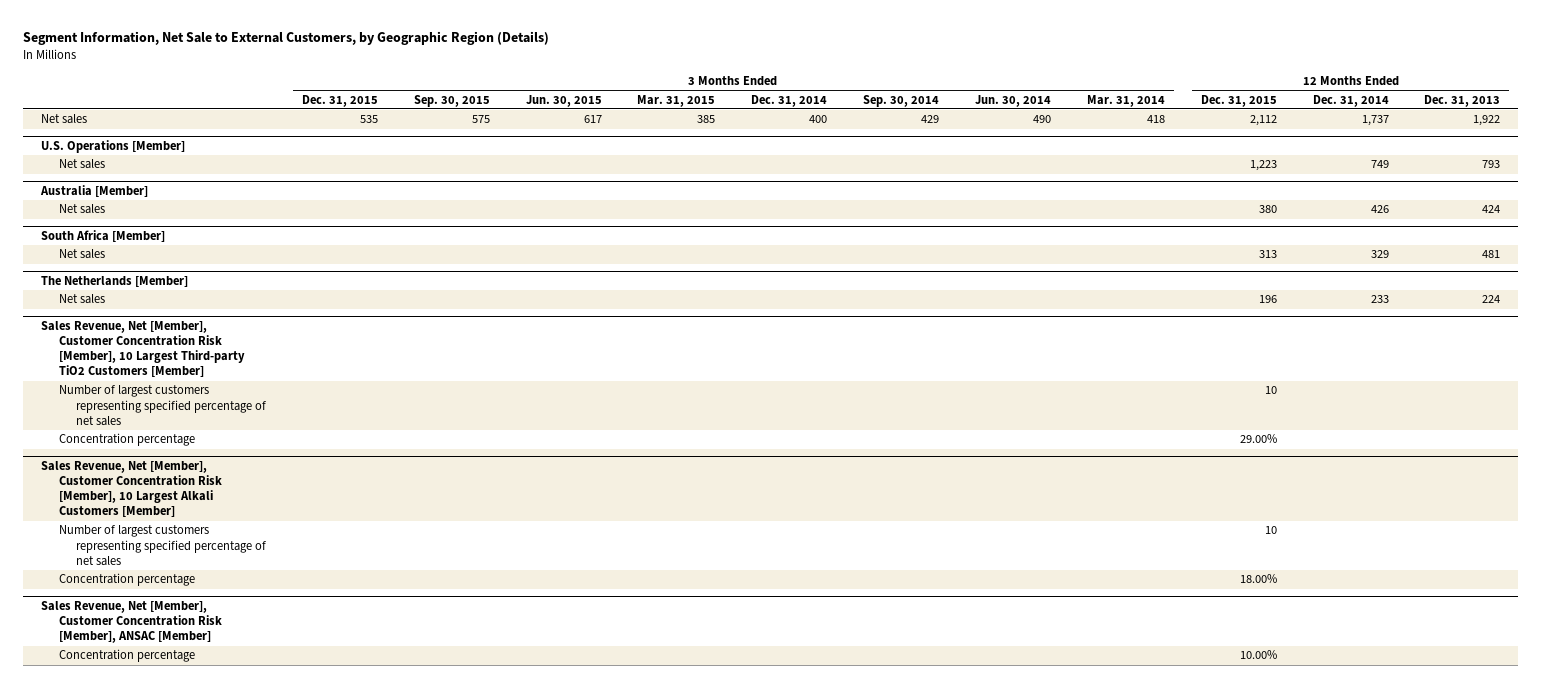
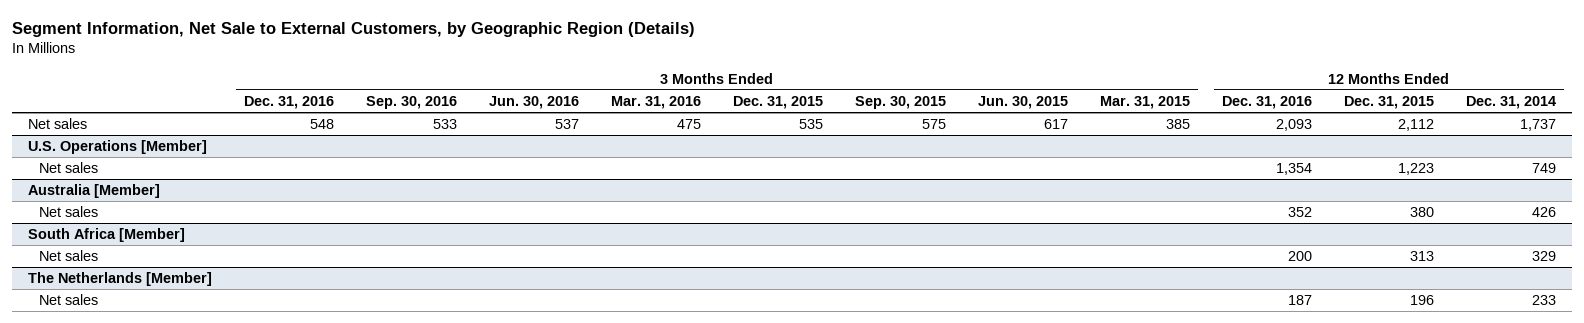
- | 3 Months Ended Dec. 31, 2015 | 3 Months Ended Sep. 30, 2015 | 3 Months Ended Jun. 30, 2015 | 3 Months Ended Mar. 31, 2015 | 3 Months Ended Dec. 31, 2014 | 3 Months Ended Sep. 30, 2014 | 3 Months Ended Jun. 30, 2014 | 3 Months Ended Mar. 31, 2014 | 12 Months Ended Dec. 31, 2015 | 12 Months Ended Dec. 31, 2014 | 12 Months Ended Dec. 31, 2013
+ | 3 Months Ended Dec. 31, 2016 | 3 Months Ended Sep. 30, 2016 | 3 Months Ended Jun. 30, 2016 | 3 Months Ended Mar. 31, 2016 | 3 Months Ended Dec. 31, 2015 | 3 Months Ended Sep. 30, 2015 | 3 Months Ended Jun. 30, 2015 | 3 Months Ended Mar. 31, 2015 | 12 Months Ended Dec. 31, 2016 | 12 Months Ended Dec. 31, 2015 | 12 Months Ended Dec. 31, 2014
- Sales Revenue, Net [Member], Customer Concentration Risk [Member], 10 Largest Third-party TiO2 Customers [Member]
- Number of largest customers representing specified percentage of net sales | | | | | | | | | 10 | |
- Concentration percentage | | | | | | | | | 29.00% | |
- Sales Revenue, Net [Member], Customer Concentration Risk [Member], 10 Largest Alkali Customers [Member]
- Number of largest customers representing specified percentage of net sales | | | | | | | | | 10 | |
- Concentration percentage | | | | | | | | | 18.00% | |
- Sales Revenue, Net [Member], Customer Concentration Risk [Member], ANSAC [Member]
- Concentration percentage | | | | | | | | | 10.00% | |

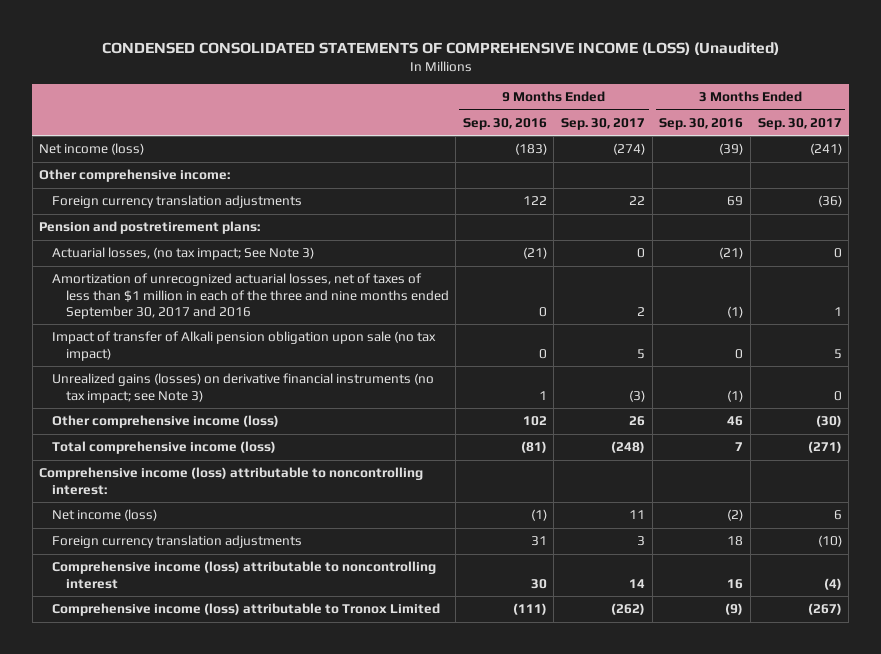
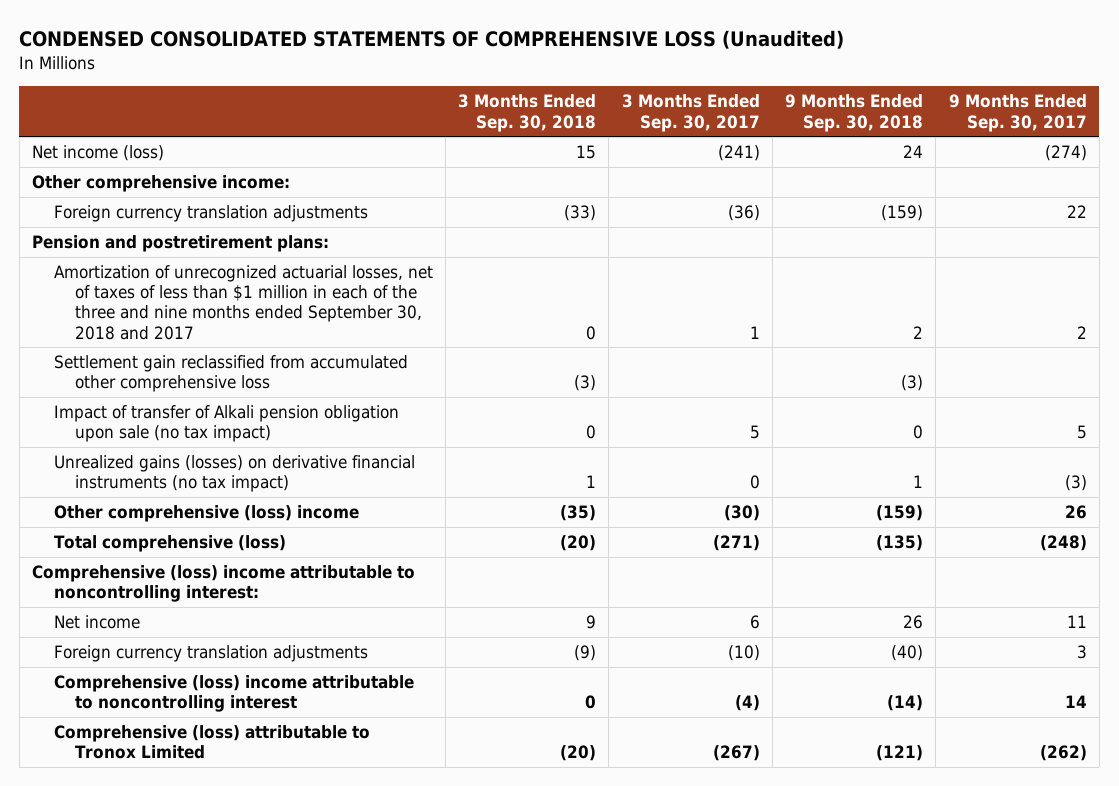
- CONDENSED CONSOLIDATED STATEMENTS OF COMPREHENSIVE INCOME (LOSS) (Unaudited)
+ CONDENSED CONSOLIDATED STATEMENTS OF COMPREHENSIVE LOSS (Unaudited)
- | 9 Months Ended Sep. 30, 2016 | 9 Months Ended Sep. 30, 2017 | 3 Months Ended Sep. 30, 2016 | 3 Months Ended Sep. 30, 2017
+ | 3 Months Ended Sep. 30, 2018 | 3 Months Ended Sep. 30, 2017 | 9 Months Ended Sep. 30, 2018 | 9 Months Ended Sep. 30, 2017
- Actuarial losses, (no tax impact; See Note 3) | (21) | 0 | (21) | 0
- Amortization of unrecognized actuarial losses, net of taxes of less than $1 million in each of the three and nine months ended September 30, 2017 and 2016 | 0 | 2 | (1) | 1
+ Amortization of unrecognized actuarial losses, net of taxes of less than $1 million in each of the three and nine months ended September 30, 2018 and 2017 | 0 | 1 | 2 | 2
+ Settlement gain reclassified from accumulated other comprehensive loss | (3) | | (3) |
- Unrealized gains (losses) on derivative financial instruments (no tax impact; see Note 3) | 1 | (3) | (1) | 0
- Other comprehensive income (loss) | 102 | 26 | 46 | (30)
- Total comprehensive income (loss) | (81) | (248) | 7 | (271)
- Comprehensive income (loss) attributable to noncontrolling interest:
- Net income (loss) | (1) | 11 | (2) | 6
+ Unrealized gains (losses) on derivative financial instruments (no tax impact) | 1 | 0 | 1 | (3)
+ Other comprehensive (loss) income | (35) | (30) | (159) | 26
+ Total comprehensive (loss) | (20) | (271) | (135) | (248)
+ Comprehensive (loss) income attributable to noncontrolling interest:
+ Net income | 9 | 6 | 26 | 11
- Comprehensive income (loss) attributable to noncontrolling interest | 30 | 14 | 16 | (4)
- Comprehensive income (loss) attributable to Tronox Limited | (111) | (262) | (9) | (267)
+ Comprehensive (loss) income attributable to noncontrolling interest | 0 | (4) | (14) | 14
+ Comprehensive (loss) attributable to Tronox Limited | (20) | (267) | (121) | (262)

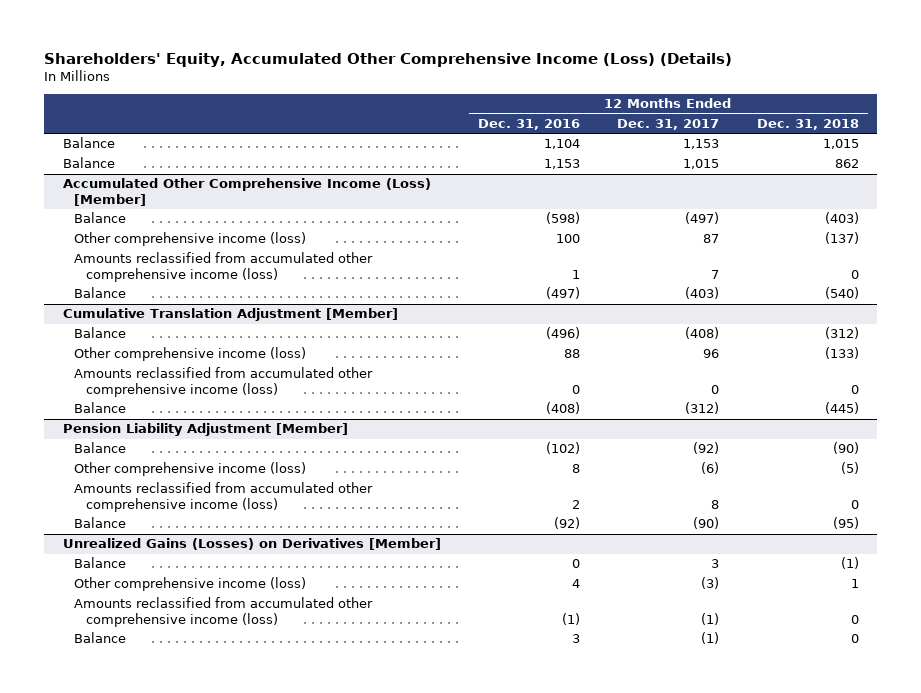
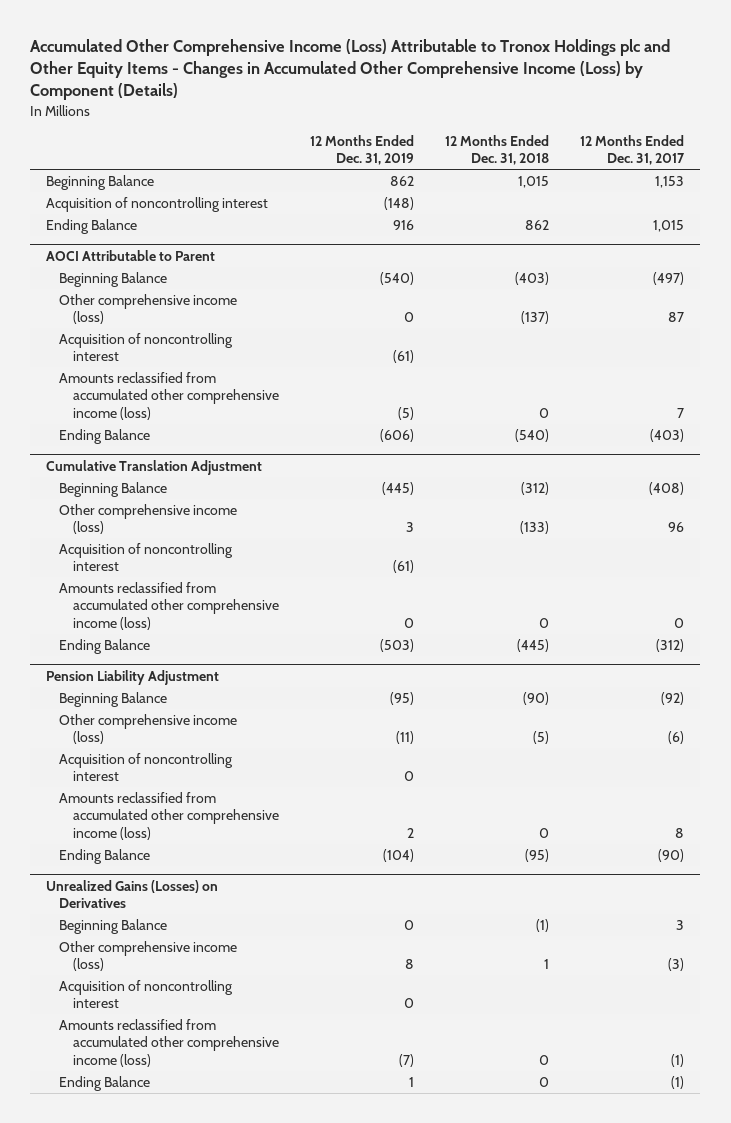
- Shareholders' Equity, Accumulated Other Comprehensive Income (Loss) (Details)
+ Accumulated Other Comprehensive Income (Loss) Attributable to Tronox Holdings plc and Other Equity Items - Changes in Accumulated Other Comprehensive Income (Loss) by Component (Details)
- | 12 Months Ended Dec. 31, 2016 | 12 Months Ended Dec. 31, 2017 | 12 Months Ended Dec. 31, 2018
+ | 12 Months Ended Dec. 31, 2019 | 12 Months Ended Dec. 31, 2018 | 12 Months Ended Dec. 31, 2017
- Balance | 1,104 | 1,153 | 1,015
- Balance | 1,153 | 1,015 | 862
- Accumulated Other Comprehensive Income (Loss) [Member]
- Balance | (598) | (497) | (403)
+ Beginning Balance | 862 | 1,015 | 1,153
+ Acquisition of noncontrolling interest | (148) | |
+ Ending Balance | 916 | 862 | 1,015
+ AOCI Attributable to Parent
+ Beginning Balance | (540) | (403) | (497)
+ Acquisition of noncontrolling interest | (61) | |
- Balance | (497) | (403) | (540)
- Cumulative Translation Adjustment [Member]
- Balance | (496) | (408) | (312)
+ Ending Balance | (606) | (540) | (403)
+ Cumulative Translation Adjustment
+ Beginning Balance | (445) | (312) | (408)
+ Acquisition of noncontrolling interest | (61) | |
- Balance | (408) | (312) | (445)
- Pension Liability Adjustment [Member]
- Balance | (102) | (92) | (90)
+ Ending Balance | (503) | (445) | (312)
+ Pension Liability Adjustment
+ Beginning Balance | (95) | (90) | (92)
+ Acquisition of noncontrolling interest | 0 | |
- Balance | (92) | (90) | (95)
- Unrealized Gains (Losses) on Derivatives [Member]
- Balance | 0 | 3 | (1)
+ Ending Balance | (104) | (95) | (90)
+ Unrealized Gains (Losses) on Derivatives
+ Beginning Balance | 0 | (1) | 3
+ Acquisition of noncontrolling interest | 0 | |
- Balance | 3 | (1) | 0
+ Ending Balance | 1 | 0 | (1)

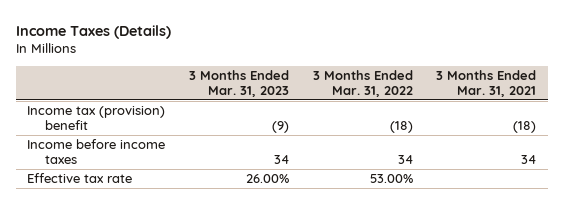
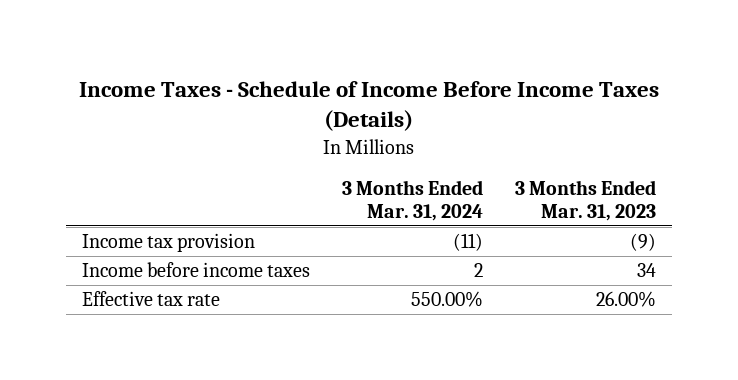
- Income Taxes (Details)
+ Income Taxes - Schedule of Income Before Income Taxes (Details)
- | 3 Months Ended Mar. 31, 2023 | 3 Months Ended Mar. 31, 2022 | 3 Months Ended Mar. 31, 2021
+ | 3 Months Ended Mar. 31, 2024 | 3 Months Ended Mar. 31, 2023
- Income tax (provision) benefit | (9) | (18) | (18)
+ Income tax provision | (11) | (9)

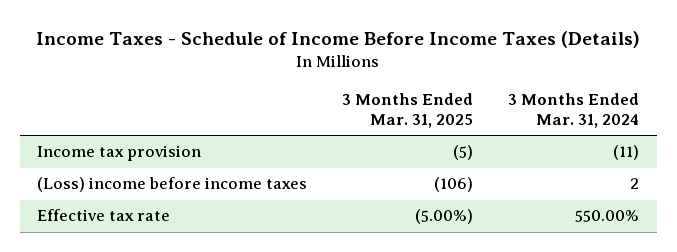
- | 3 Months Ended Mar. 31, 2024 | 3 Months Ended Mar. 31, 2023
+ | 3 Months Ended Mar. 31, 2025 | 3 Months Ended Mar. 31, 2024
- Income before income taxes | 2 | 34
+ (Loss) income before income taxes | (106) | 2

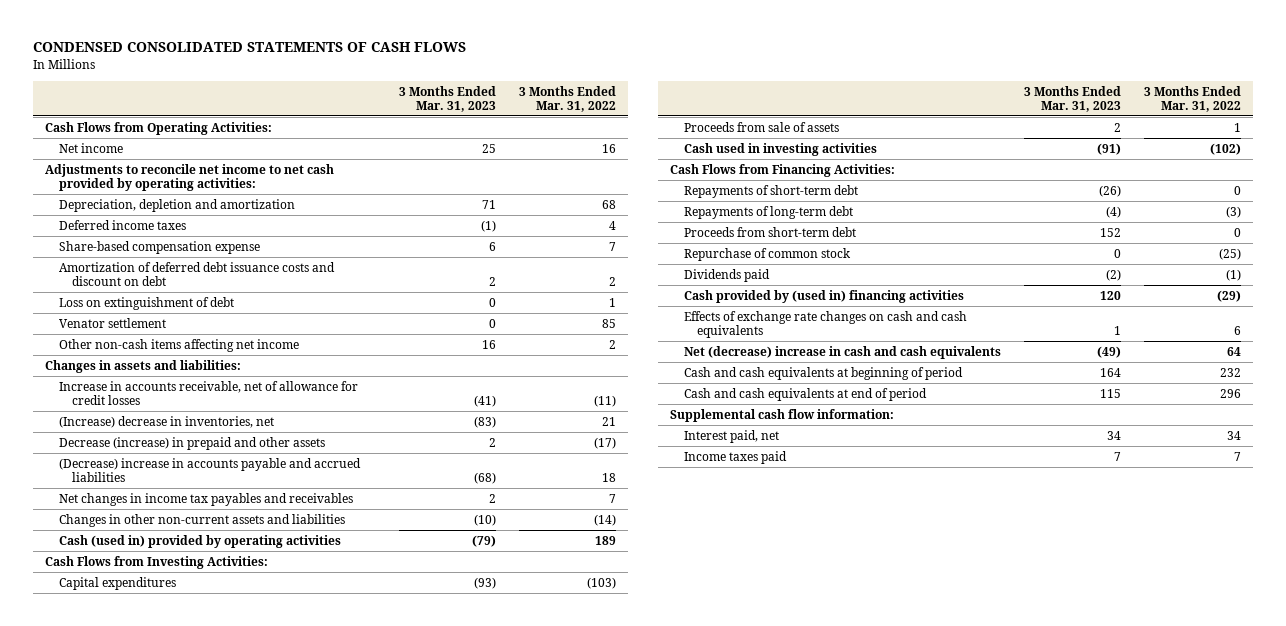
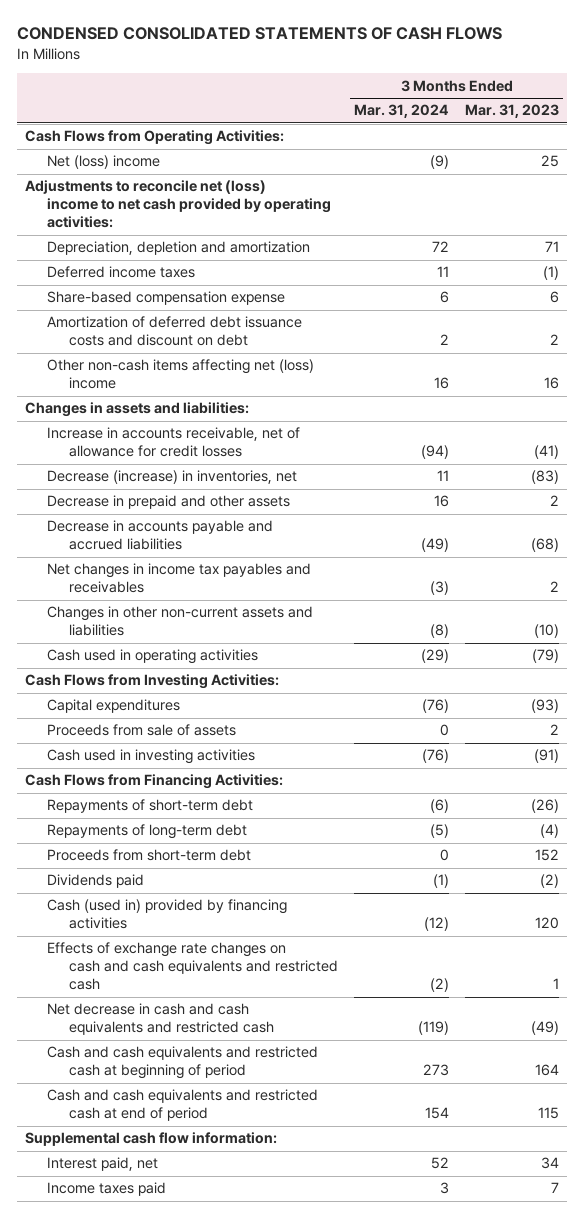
- | 3 Months Ended Mar. 31, 2023 | 3 Months Ended Mar. 31, 2022
+ | 3 Months Ended Mar. 31, 2024 | 3 Months Ended Mar. 31, 2023
- Net income | 25 | 16
- Adjustments to reconcile net income to net cash provided by operating activities:
+ Net (loss) income | (9) | 25
+ Adjustments to reconcile net (loss) income to net cash provided by operating activities:
- Loss on extinguishment of debt | 0 | 1
- Venator settlement | 0 | 85
- Other non-cash items affecting net income | 16 | 2
+ Other non-cash items affecting net (loss) income | 16 | 16
- (Increase) decrease in inventories, net | (83) | 21
- Decrease (increase) in prepaid and other assets | 2 | (17)
- (Decrease) increase in accounts payable and accrued liabilities | (68) | 18
+ Decrease (increase) in inventories, net | 11 | (83)
+ Decrease in prepaid and other assets | 16 | 2
+ Decrease in accounts payable and accrued liabilities | (49) | (68)
- Cash (used in) provided by operating activities | (79) | 189
+ Cash used in operating activities | (29) | (79)
- Repurchase of common stock | 0 | (25)
- Cash provided by (used in) financing activities | 120 | (29)
- Effects of exchange rate changes on cash and cash equivalents | 1 | 6
- Net (decrease) increase in cash and cash equivalents | (49) | 64
- Cash and cash equivalents at beginning of period | 164 | 232
- Cash and cash equivalents at end of period | 115 | 296
+ Cash (used in) provided by financing activities | (12) | 120
+ Effects of exchange rate changes on cash and cash equivalents and restricted cash | (2) | 1
+ Net decrease in cash and cash equivalents and restricted cash | (119) | (49)
+ Cash and cash equivalents and restricted cash at beginning of period | 273 | 164
+ Cash and cash equivalents and restricted cash at end of period | 154 | 115

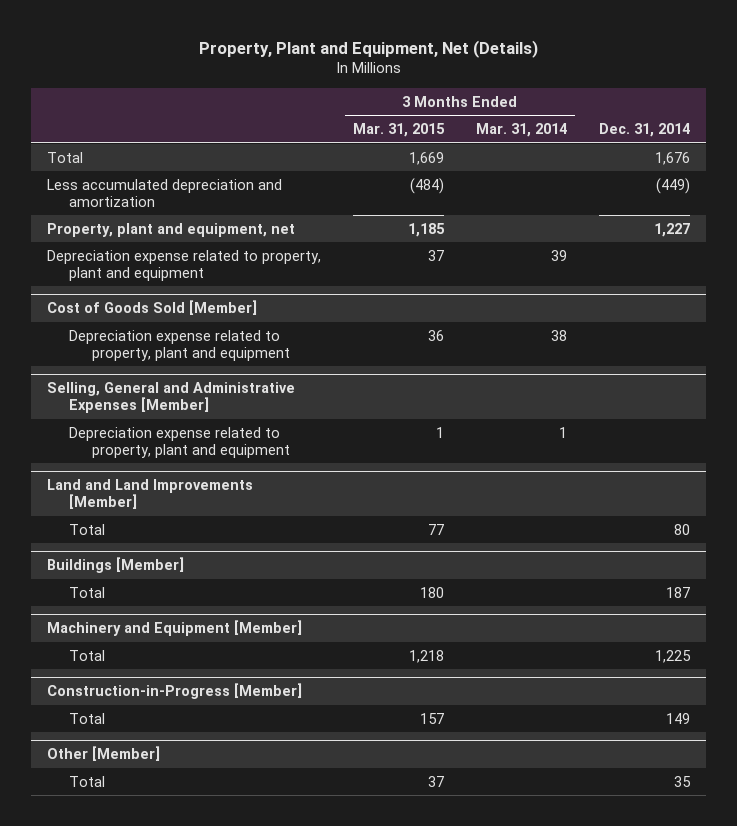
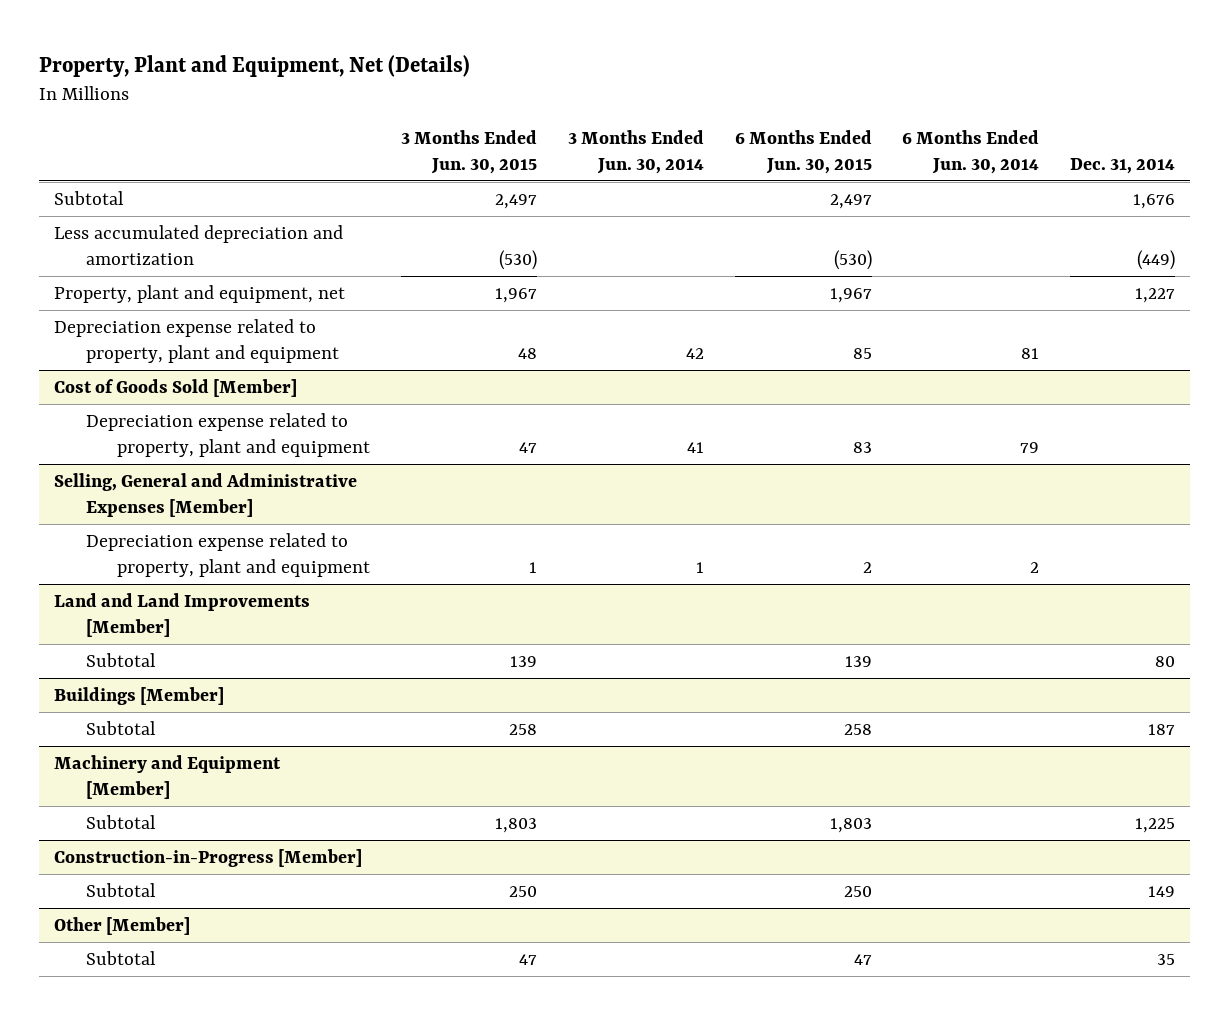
- | 3 Months Ended Mar. 31, 2015 | 3 Months Ended Mar. 31, 2014 | Dec. 31, 2014
+ | 3 Months Ended Jun. 30, 2015 | 3 Months Ended Jun. 30, 2014 | 6 Months Ended Jun. 30, 2015 | 6 Months Ended Jun. 30, 2014 | Dec. 31, 2014
- Total | 1,669 | | 1,676
+ Subtotal | 2,497 | | 2,497 | | 1,676
@ Land and Land Improvements [Member]
- Total | 77 | | 80
+ Subtotal | 139 | | 139 | | 80
@ Buildings [Member]
- Total | 180 | | 187
+ Subtotal | 258 | | 258 | | 187
@ Machinery and Equipment [Member]
- Total | 1,218 | | 1,225
+ Subtotal | 1,803 | | 1,803 | | 1,225
@ Construction-in-Progress [Member]
- Total | 157 | | 149
+ Subtotal | 250 | | 250 | | 149
@ Other [Member]
- Total | 37 | | 35
+ Subtotal | 47 | | 47 | | 35

